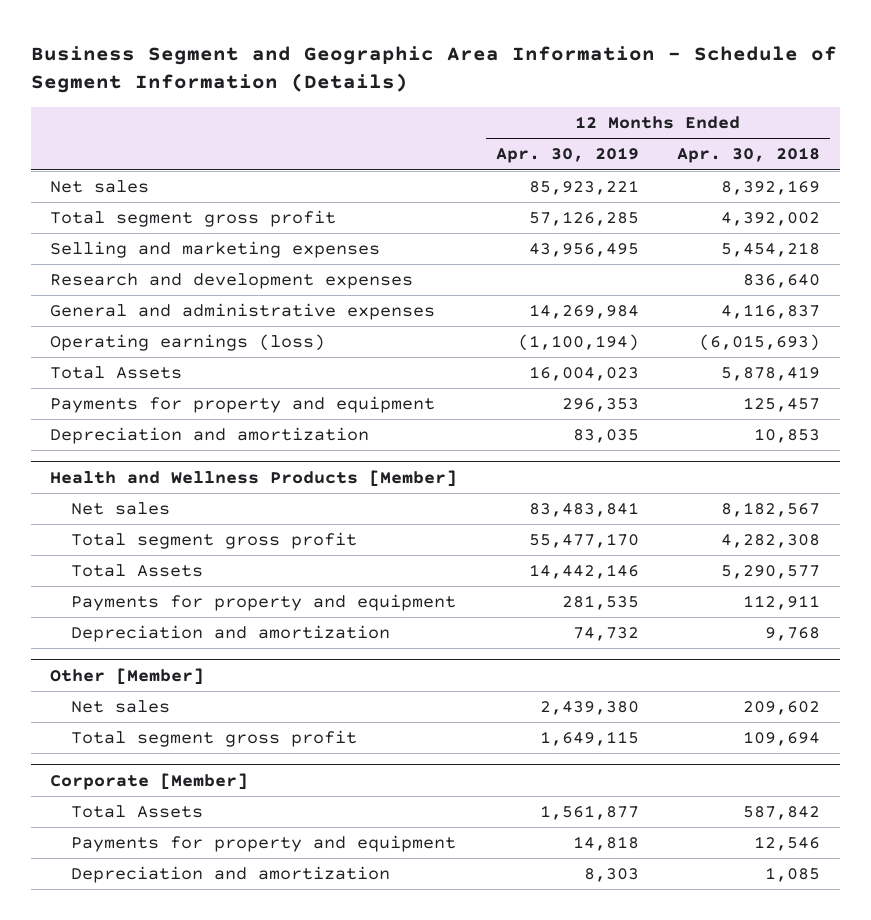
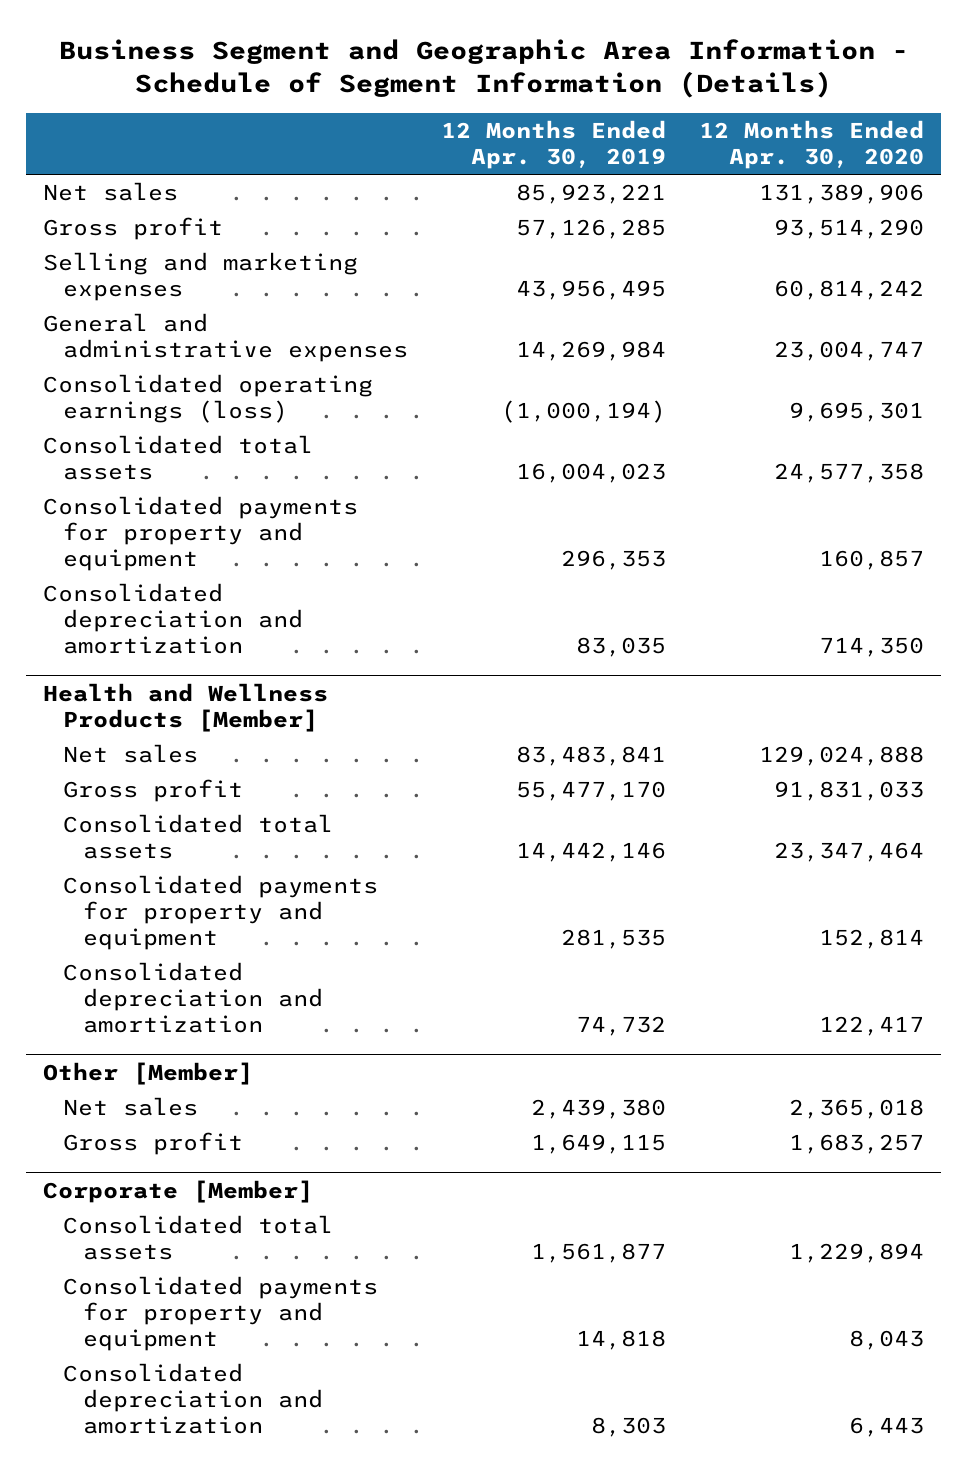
- | 12 Months Ended Apr. 30, 2019 | 12 Months Ended Apr. 30, 2018
+ | 12 Months Ended Apr. 30, 2019 | 12 Months Ended Apr. 30, 2020
- Total segment gross profit | 57,126,285 | 4,392,002
+ Gross profit | 57,126,285 | 93,514,290
- Research and development expenses | | 836,640
- Operating earnings (loss) | (1,100,194) | (6,015,693)
- Total Assets | 16,004,023 | 5,878,419
- Payments for property and equipment | 296,353 | 125,457
- Depreciation and amortization | 83,035 | 10,853
+ Consolidated operating earnings (loss) | (1,000,194) | 9,695,301
+ Consolidated total assets | 16,004,023 | 24,577,358
+ Consolidated payments for property and equipment | 296,353 | 160,857
+ Consolidated depreciation and amortization | 83,035 | 714,350
@ Health and Wellness Products [Member]
- Total segment gross profit | 55,477,170 | 4,282,308
- Total Assets | 14,442,146 | 5,290,577
- Payments for property and equipment | 281,535 | 112,911
- Depreciation and amortization | 74,732 | 9,768
+ Gross profit | 55,477,170 | 91,831,033
+ Consolidated total assets | 14,442,146 | 23,347,464
+ Consolidated payments for property and equipment | 281,535 | 152,814
+ Consolidated depreciation and amortization | 74,732 | 122,417
@ Other [Member]
- Total segment gross profit | 1,649,115 | 109,694
+ Gross profit | 1,649,115 | 1,683,257
@ Corporate [Member]
- Total Assets | 1,561,877 | 587,842
- Payments for property and equipment | 14,818 | 12,546
- Depreciation and amortization | 8,303 | 1,085
+ Consolidated total assets | 1,561,877 | 1,229,894
+ Consolidated payments for property and equipment | 14,818 | 8,043
+ Consolidated depreciation and amortization | 8,303 | 6,443

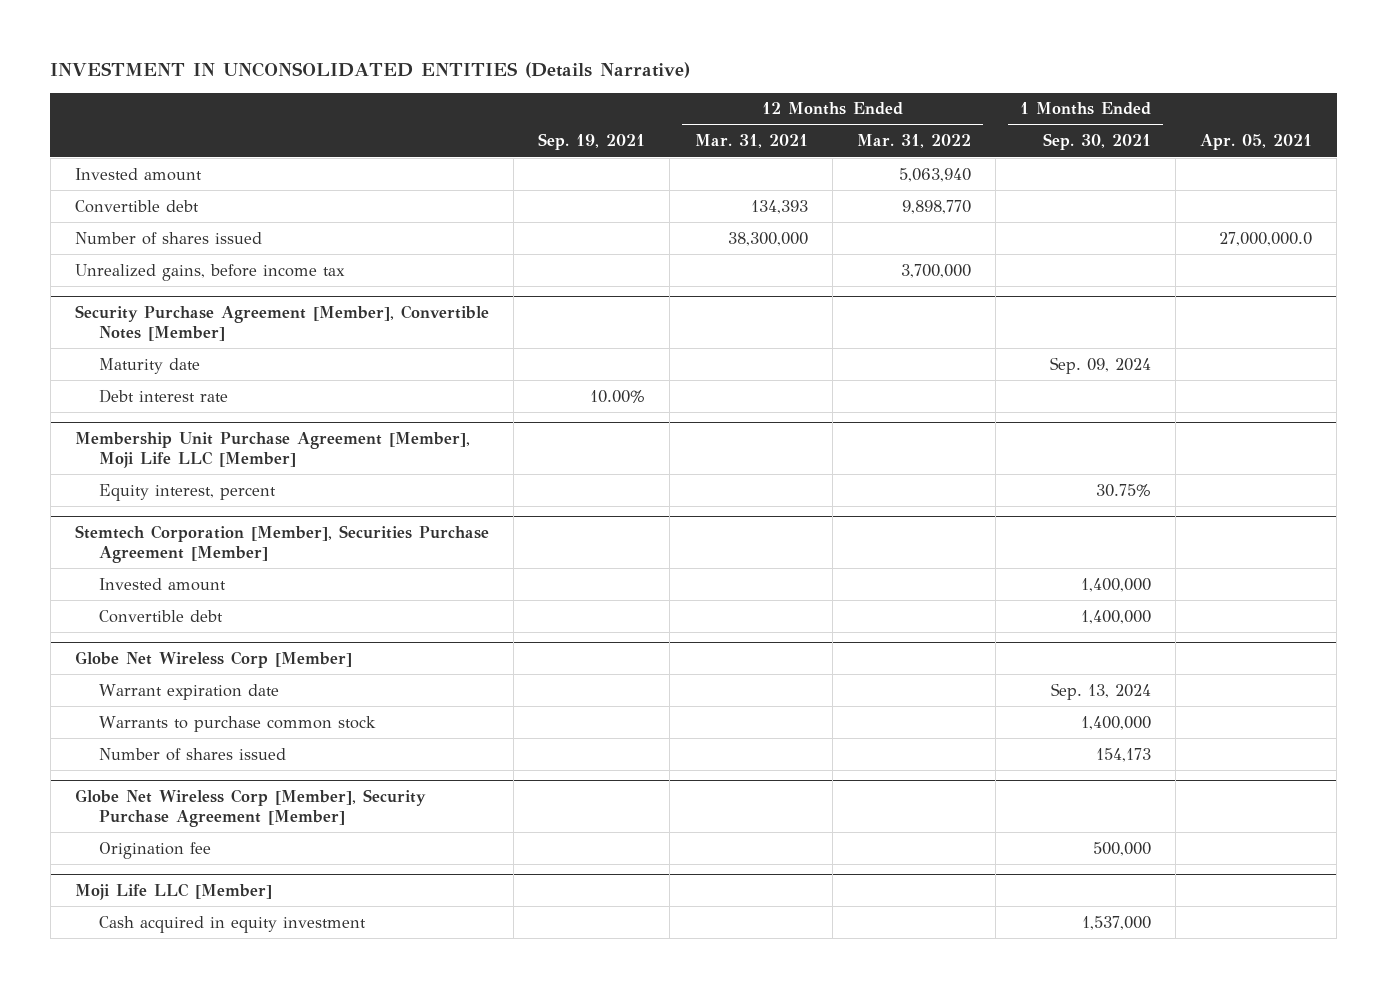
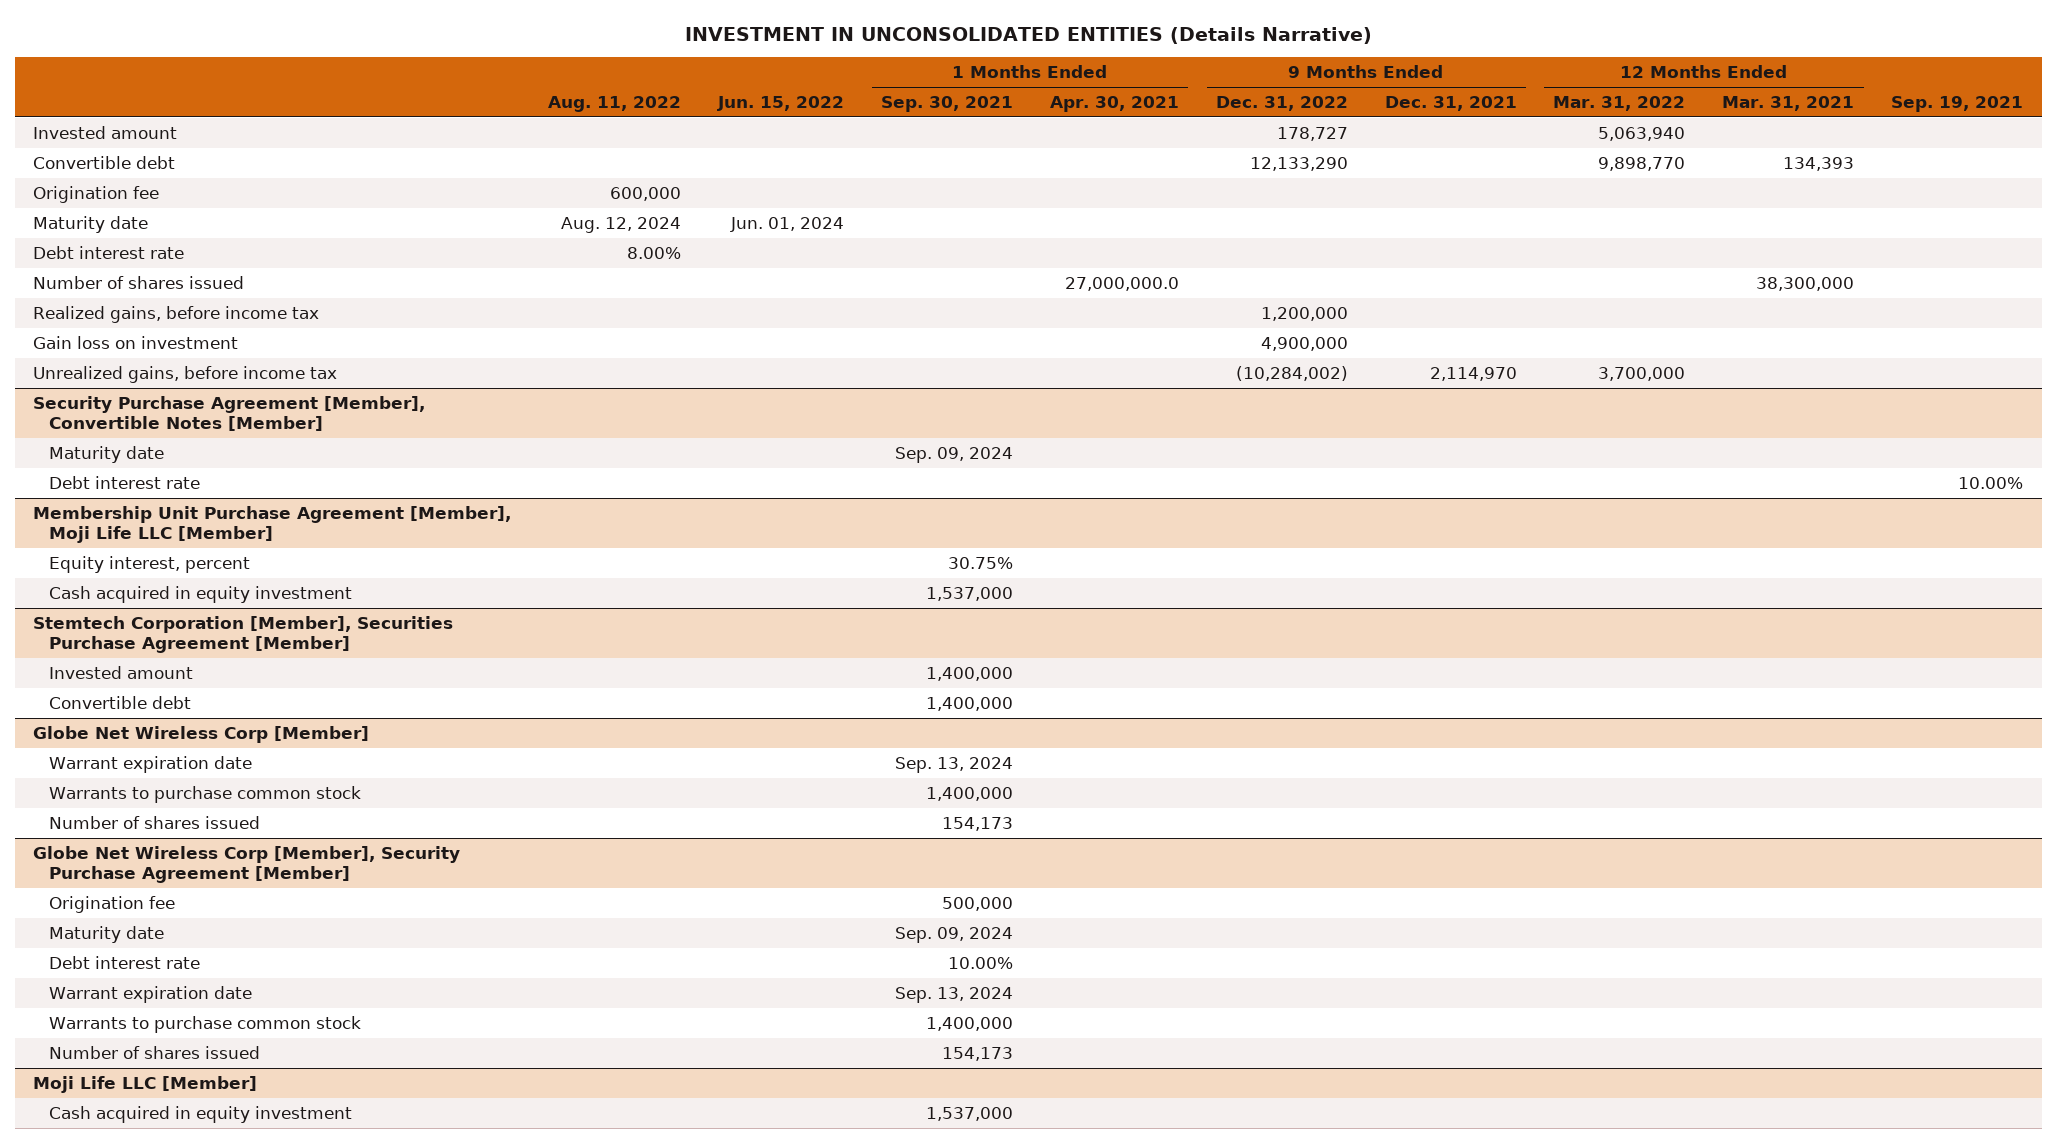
- | Sep. 19, 2021 | 12 Months Ended Mar. 31, 2021 | 12 Months Ended Mar. 31, 2022 | 1 Months Ended Sep. 30, 2021 | Apr. 05, 2021
+ | Aug. 11, 2022 | Jun. 15, 2022 | 1 Months Ended Sep. 30, 2021 | 1 Months Ended Apr. 30, 2021 | 9 Months Ended Dec. 31, 2022 | 9 Months Ended Dec. 31, 2021 | 12 Months Ended Mar. 31, 2022 | 12 Months Ended Mar. 31, 2021 | Sep. 19, 2021
+ Origination fee | 600,000 | | | | | | | |
+ Maturity date | Aug. 12, 2024 | Jun. 01, 2024 | | | | | | |
+ Debt interest rate | 8.00% | | | | | | | |
+ Realized gains, before income tax | | | | | 1,200,000 | | | |
+ Gain loss on investment | | | | | 4,900,000 | | | |
@ Membership Unit Purchase Agreement [Member], Moji Life LLC [Member]
+ Cash acquired in equity investment | | | 1,537,000 | | | | | |
@ Globe Net Wireless Corp [Member], Security Purchase Agreement [Member]
+ Maturity date | | | Sep. 09, 2024 | | | | | |
+ Debt interest rate | | | 10.00% | | | | | |
+ Warrant expiration date | | | Sep. 13, 2024 | | | | | |
+ Warrants to purchase common stock | | | 1,400,000 | | | | | |
+ Number of shares issued | | | 154,173 | | | | | |

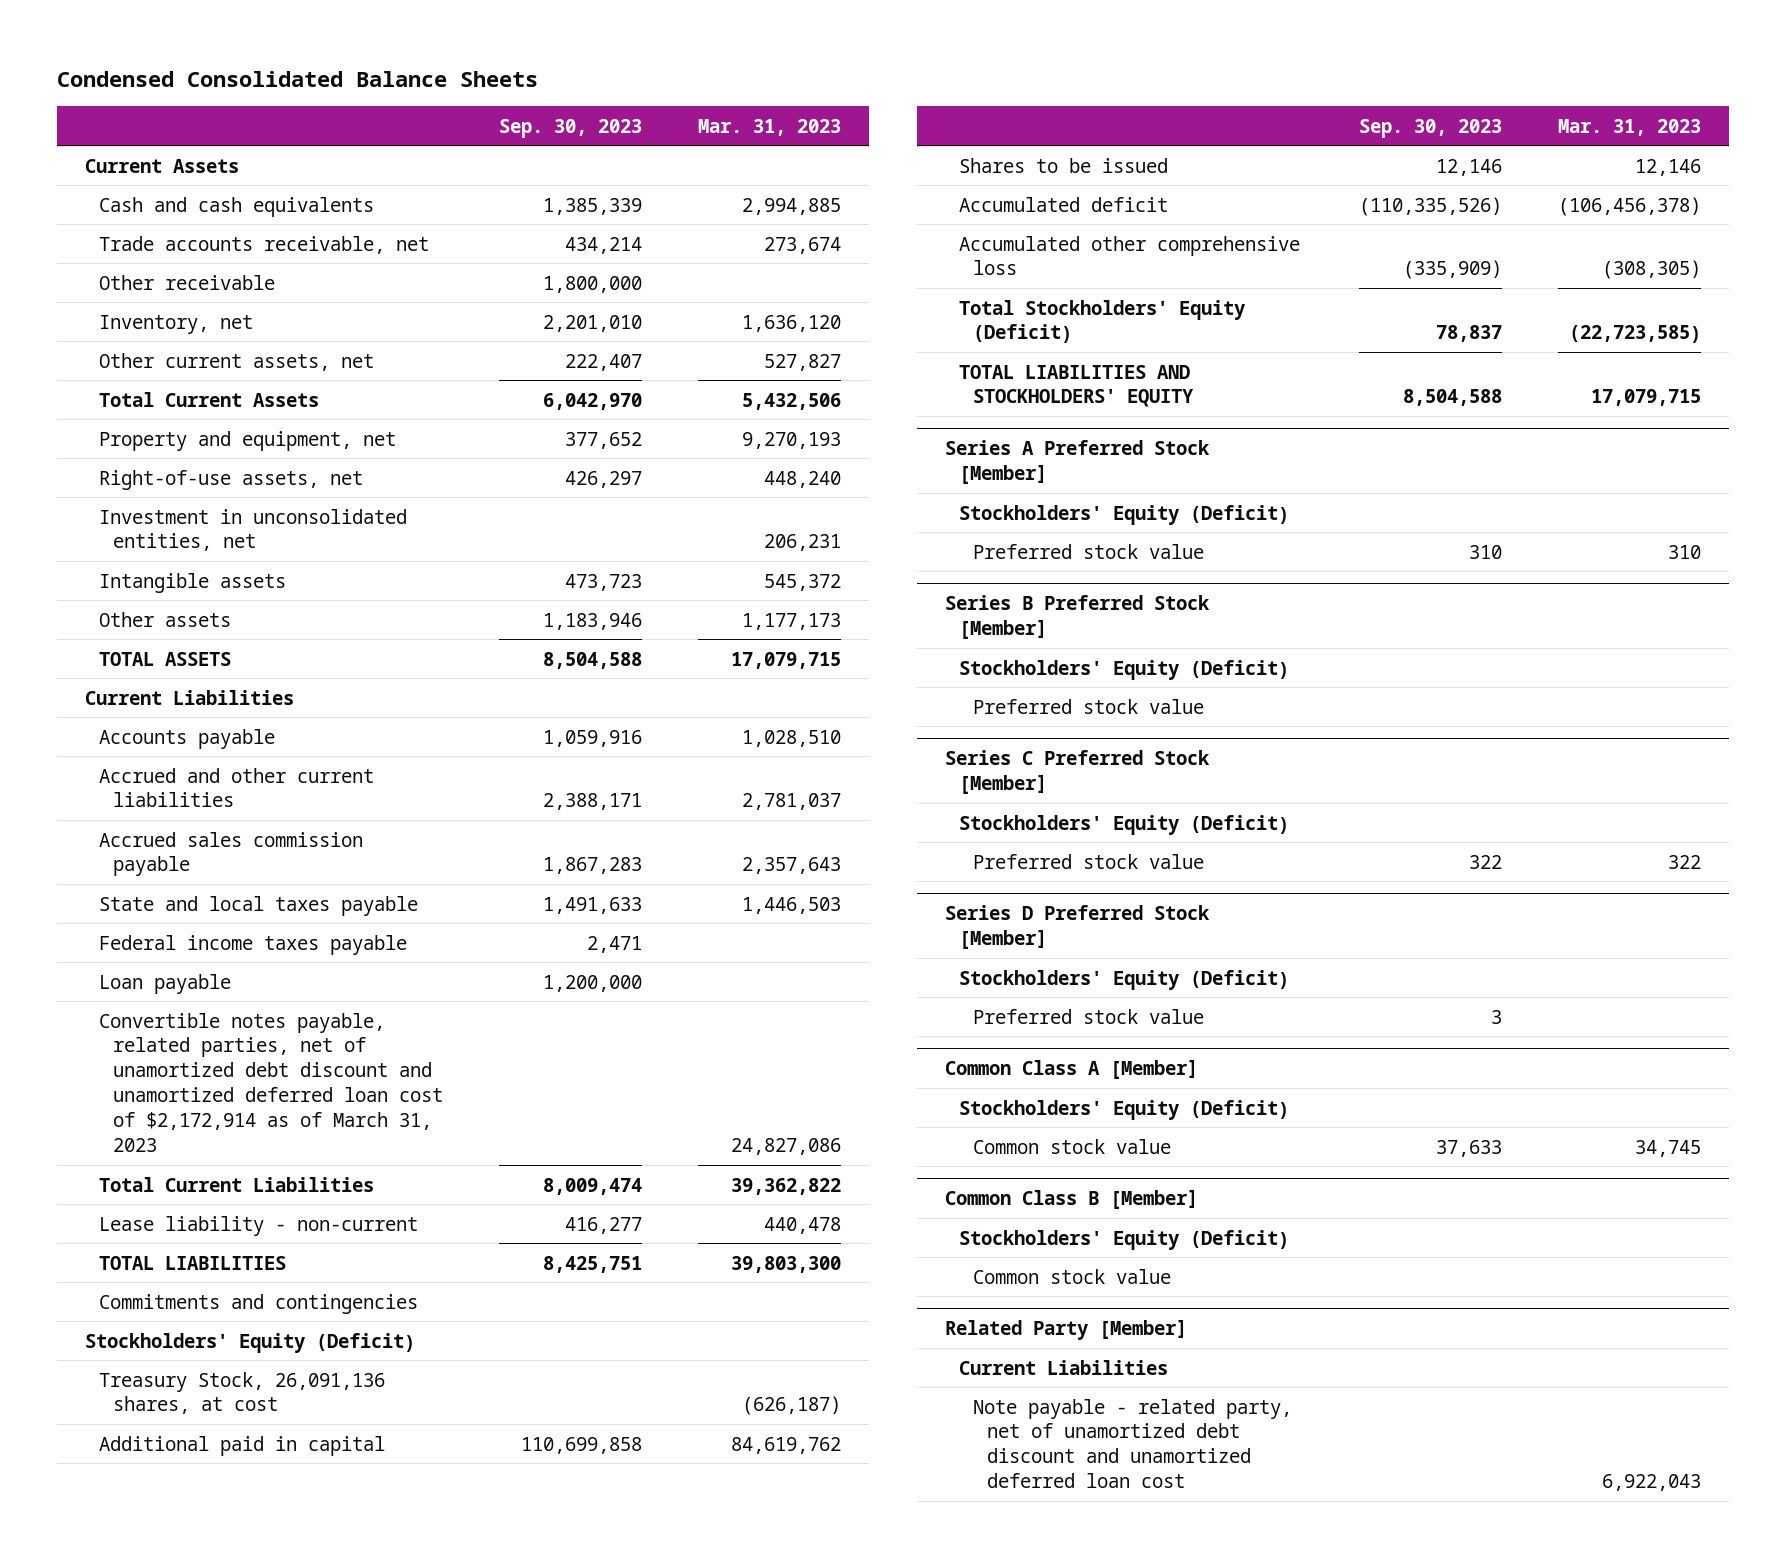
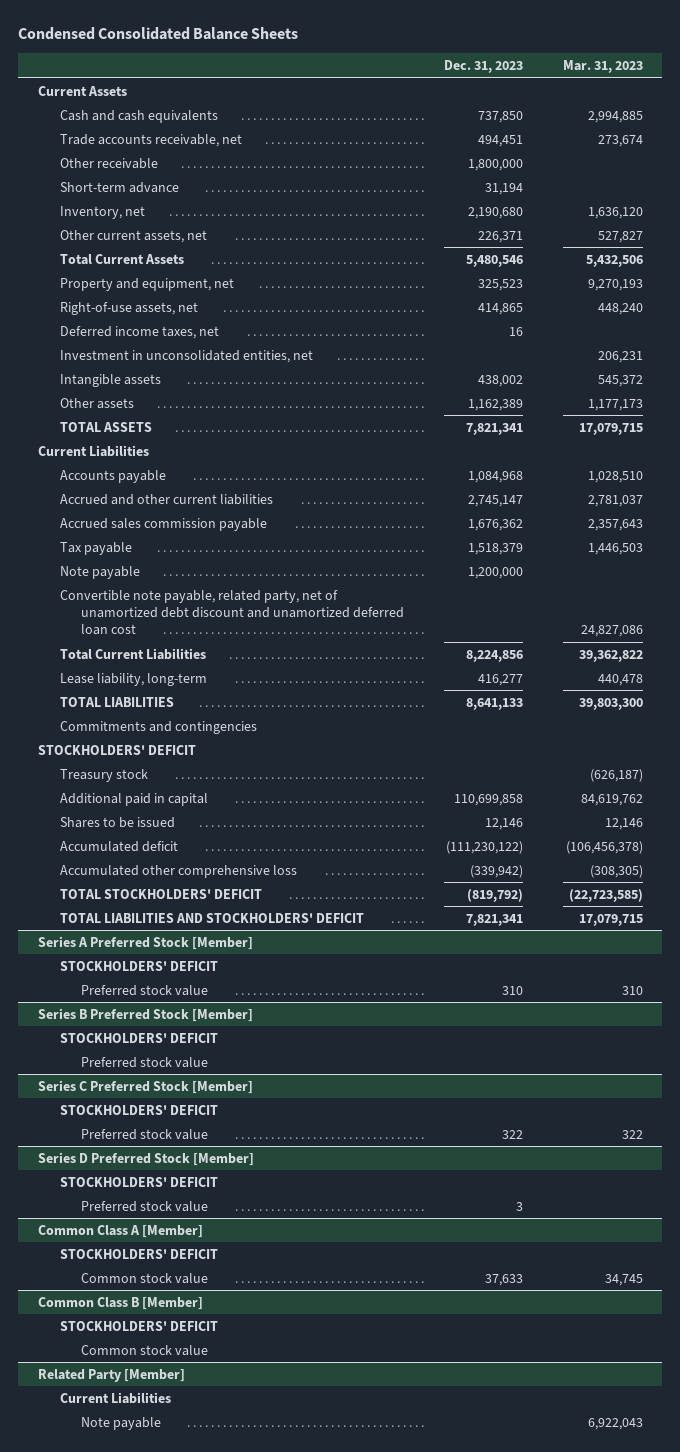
- | Sep. 30, 2023 | Mar. 31, 2023
+ | Dec. 31, 2023 | Mar. 31, 2023
+ Short-term advance | 31,194 |
+ Deferred income taxes, net | 16 |
- State and local taxes payable | 1,491,633 | 1,446,503
- Federal income taxes payable | 2,471 |
- Loan payable | 1,200,000 |
- Convertible notes payable, related parties, net of unamortized debt discount and unamortized deferred loan cost of $2,172,914 as of March 31, 2023 | | 24,827,086
+ Tax payable | 1,518,379 | 1,446,503
+ Note payable | 1,200,000 |
+ Convertible note payable, related party, net of unamortized debt discount and unamortized deferred loan cost | | 24,827,086
- Lease liability - non-current | 416,277 | 440,478
+ Lease liability, long-term | 416,277 | 440,478
- Stockholders' Equity (Deficit)
- Treasury Stock, 26,091,136 shares, at cost | | (626,187)
+ STOCKHOLDERS' DEFICIT
+ Treasury stock | | (626,187)
- Total Stockholders' Equity (Deficit) | 78,837 | (22,723,585)
- TOTAL LIABILITIES AND STOCKHOLDERS' EQUITY | 8,504,588 | 17,079,715
+ TOTAL STOCKHOLDERS' DEFICIT | (819,792) | (22,723,585)
+ TOTAL LIABILITIES AND STOCKHOLDERS' DEFICIT | 7,821,341 | 17,079,715
@ Series A Preferred Stock [Member]
- Stockholders' Equity (Deficit)
+ STOCKHOLDERS' DEFICIT
@ Series B Preferred Stock [Member]
- Stockholders' Equity (Deficit)
+ STOCKHOLDERS' DEFICIT
@ Series C Preferred Stock [Member]
- Stockholders' Equity (Deficit)
+ STOCKHOLDERS' DEFICIT
@ Series D Preferred Stock [Member]
- Stockholders' Equity (Deficit)
+ STOCKHOLDERS' DEFICIT
@ Common Class A [Member]
- Stockholders' Equity (Deficit)
+ STOCKHOLDERS' DEFICIT
@ Common Class B [Member]
- Stockholders' Equity (Deficit)
+ STOCKHOLDERS' DEFICIT
@ Related Party [Member]
- Note payable - related party, net of unamortized debt discount and unamortized deferred loan cost | | 6,922,043
+ Note payable | | 6,922,043

